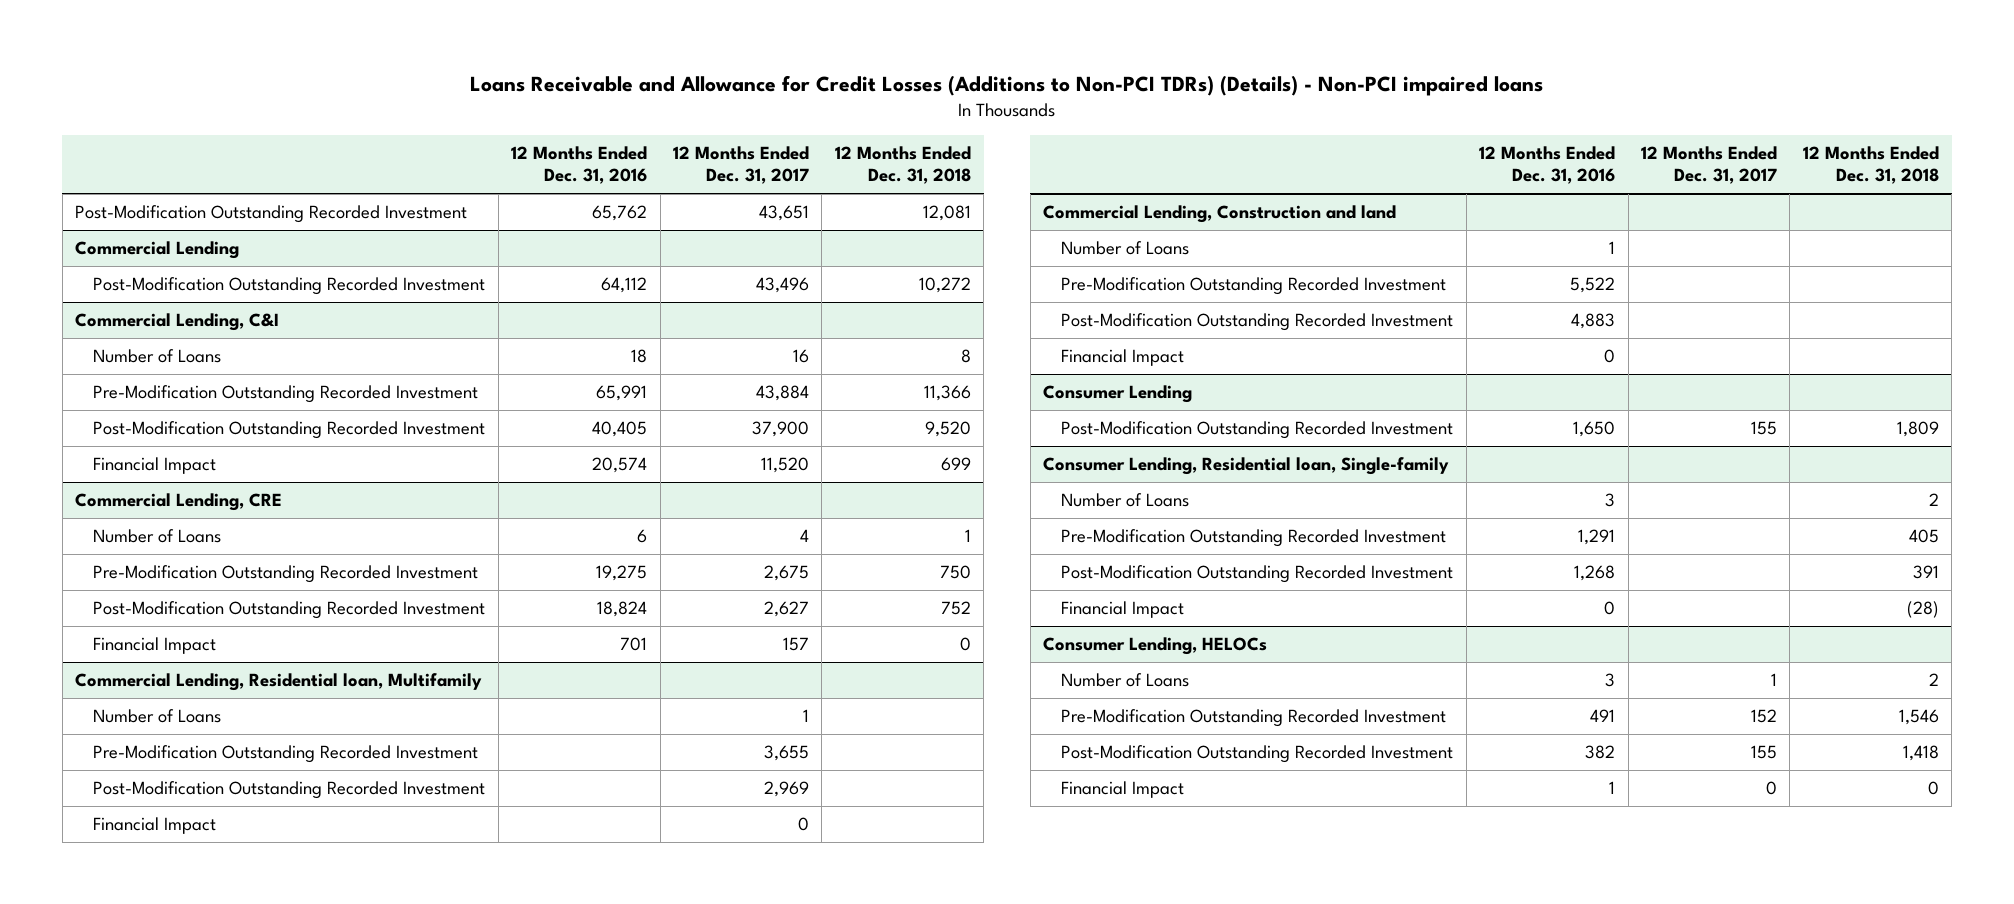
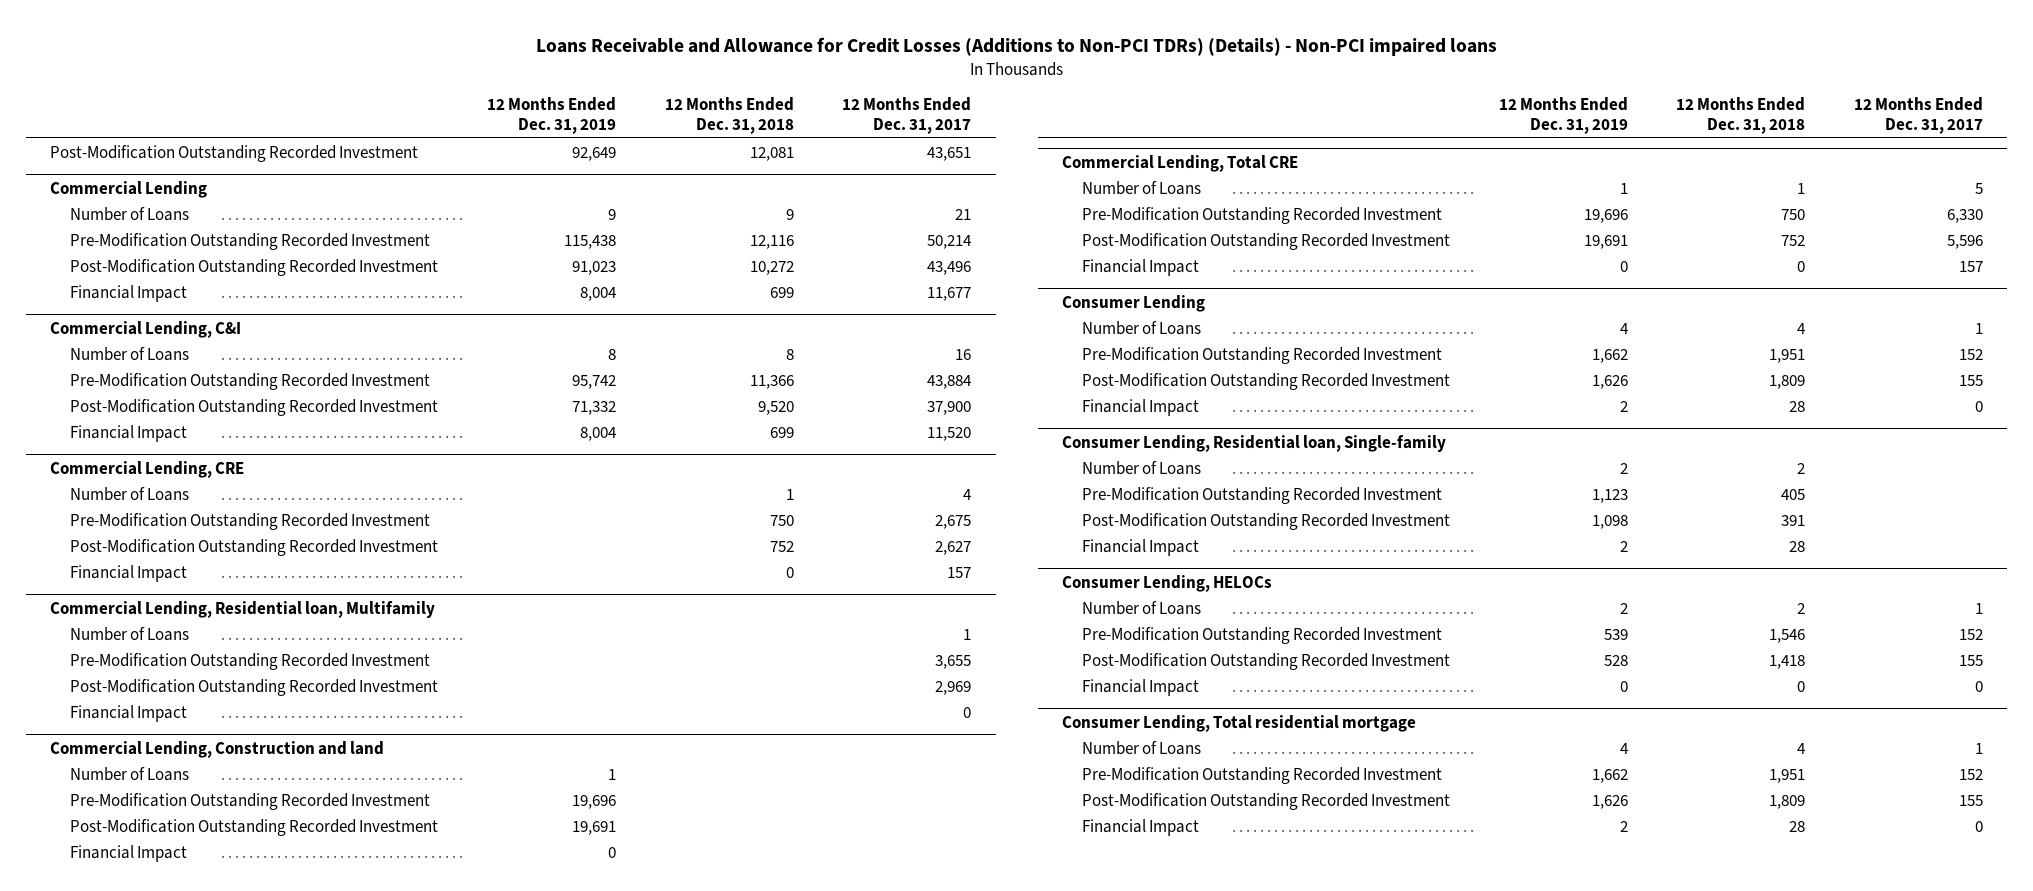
- | 12 Months Ended Dec. 31, 2016 | 12 Months Ended Dec. 31, 2017 | 12 Months Ended Dec. 31, 2018
+ | 12 Months Ended Dec. 31, 2019 | 12 Months Ended Dec. 31, 2018 | 12 Months Ended Dec. 31, 2017
@ Commercial Lending
+ Number of Loans | 9 | 9 | 21
+ Pre-Modification Outstanding Recorded Investment | 115,438 | 12,116 | 50,214
+ Financial Impact | 8,004 | 699 | 11,677
+ Commercial Lending, Total CRE
+ Number of Loans | 1 | 1 | 5
+ Pre-Modification Outstanding Recorded Investment | 19,696 | 750 | 6,330
+ Post-Modification Outstanding Recorded Investment | 19,691 | 752 | 5,596
+ Financial Impact | 0 | 0 | 157
@ Consumer Lending
+ Number of Loans | 4 | 4 | 1
+ Pre-Modification Outstanding Recorded Investment | 1,662 | 1,951 | 152
+ Financial Impact | 2 | 28 | 0
@ Consumer Lending, Residential loan, Single-family
- Financial Impact | 0 | | (28)
+ Financial Impact | 2 | 28 |
+ Consumer Lending, Total residential mortgage
+ Number of Loans | 4 | 4 | 1
+ Pre-Modification Outstanding Recorded Investment | 1,662 | 1,951 | 152
+ Post-Modification Outstanding Recorded Investment | 1,626 | 1,809 | 155
+ Financial Impact | 2 | 28 | 0

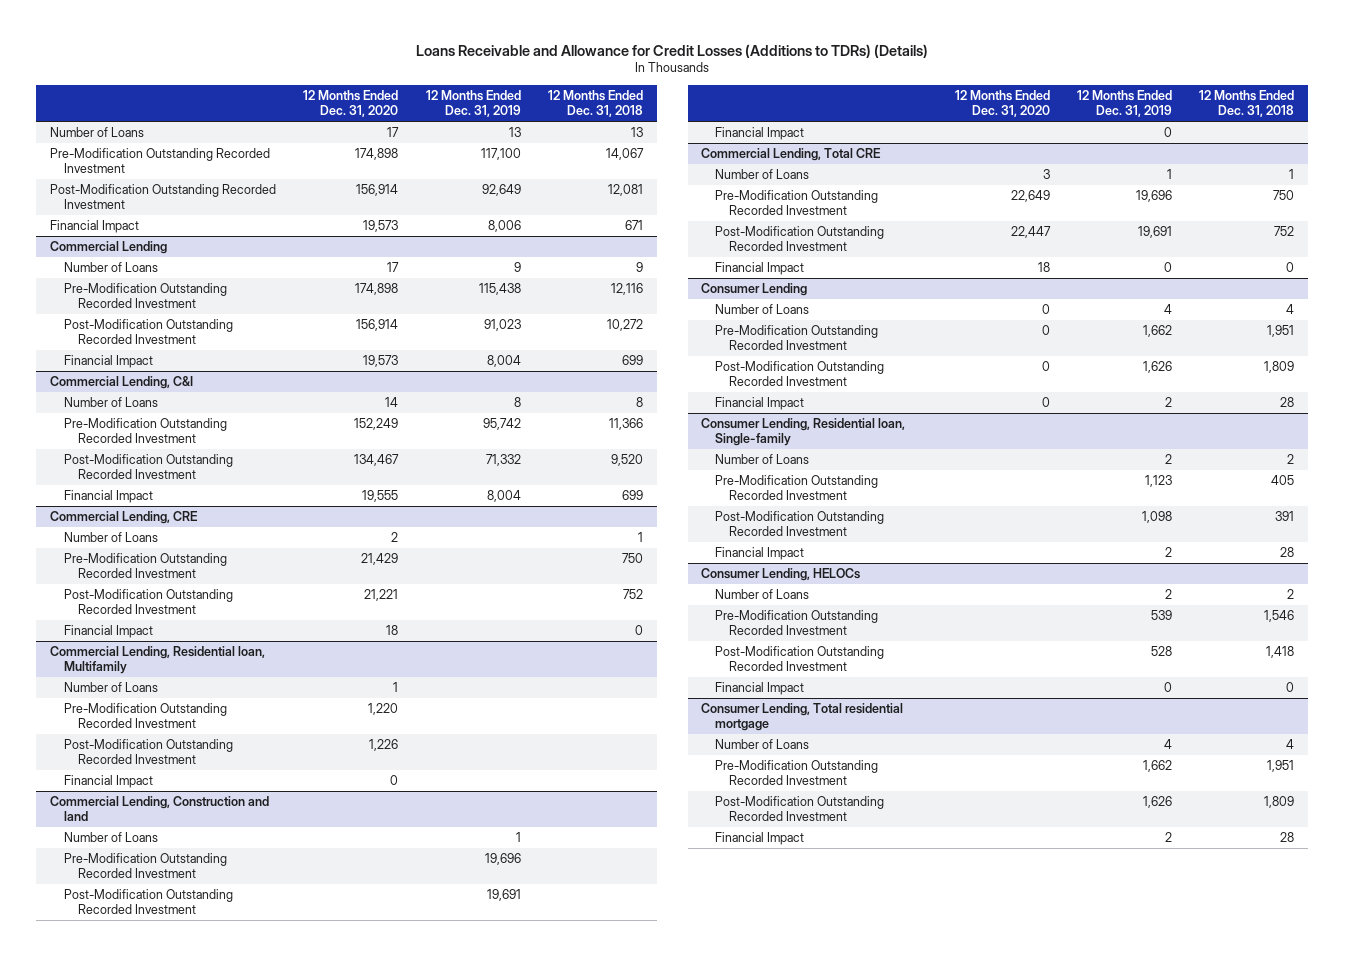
- Loans Receivable and Allowance for Credit Losses (Additions to Non-PCI TDRs) (Details) - Non-PCI impaired loans
+ Loans Receivable and Allowance for Credit Losses (Additions to TDRs) (Details)
- | 12 Months Ended Dec. 31, 2019 | 12 Months Ended Dec. 31, 2018 | 12 Months Ended Dec. 31, 2017
+ | 12 Months Ended Dec. 31, 2020 | 12 Months Ended Dec. 31, 2019 | 12 Months Ended Dec. 31, 2018
+ Number of Loans | 17 | 13 | 13
+ Pre-Modification Outstanding Recorded Investment | 174,898 | 117,100 | 14,067
+ Financial Impact | 19,573 | 8,006 | 671

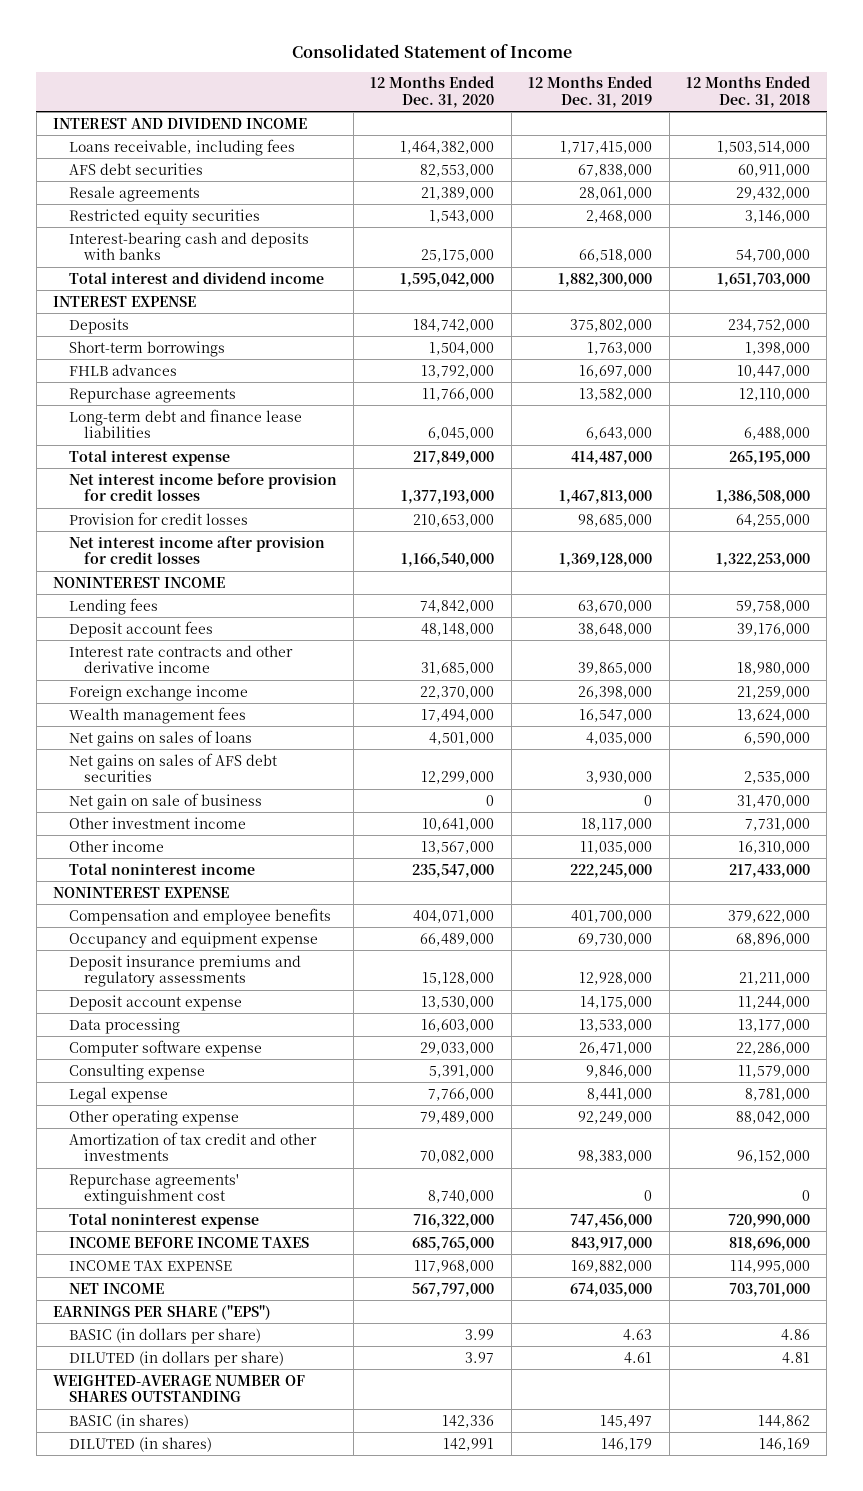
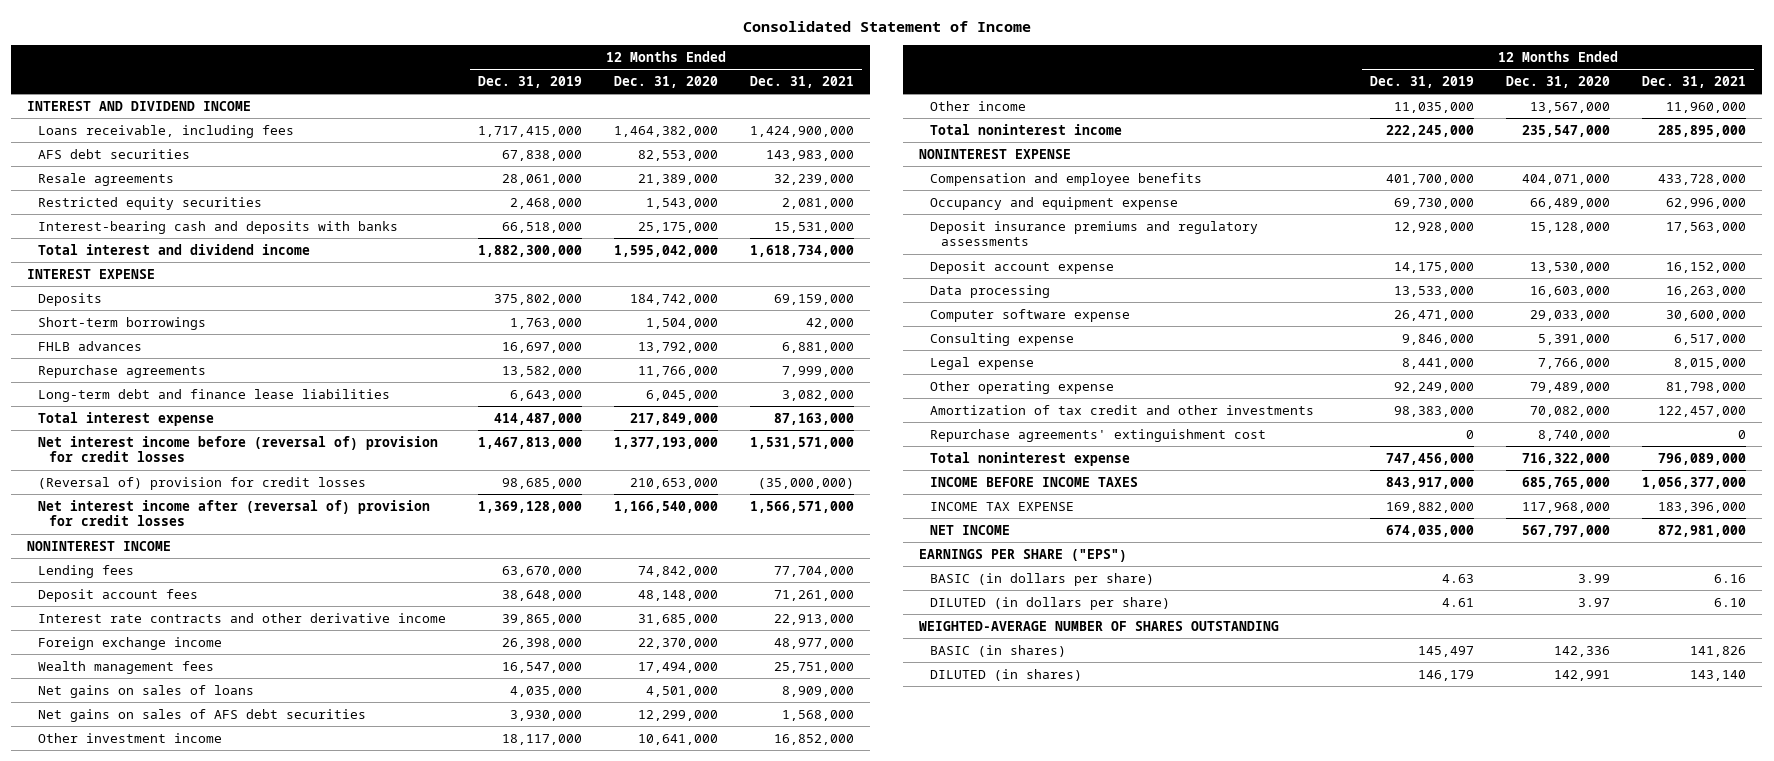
- | 12 Months Ended Dec. 31, 2020 | 12 Months Ended Dec. 31, 2019 | 12 Months Ended Dec. 31, 2018
+ | 12 Months Ended Dec. 31, 2019 | 12 Months Ended Dec. 31, 2020 | 12 Months Ended Dec. 31, 2021
- Net interest income before provision for credit losses | 1,377,193,000 | 1,467,813,000 | 1,386,508,000
- Provision for credit losses | 210,653,000 | 98,685,000 | 64,255,000
- Net interest income after provision for credit losses | 1,166,540,000 | 1,369,128,000 | 1,322,253,000
+ Net interest income before (reversal of) provision for credit losses | 1,467,813,000 | 1,377,193,000 | 1,531,571,000
+ (Reversal of) provision for credit losses | 98,685,000 | 210,653,000 | (35,000,000)
+ Net interest income after (reversal of) provision for credit losses | 1,369,128,000 | 1,166,540,000 | 1,566,571,000
- Net gain on sale of business | 0 | 0 | 31,470,000

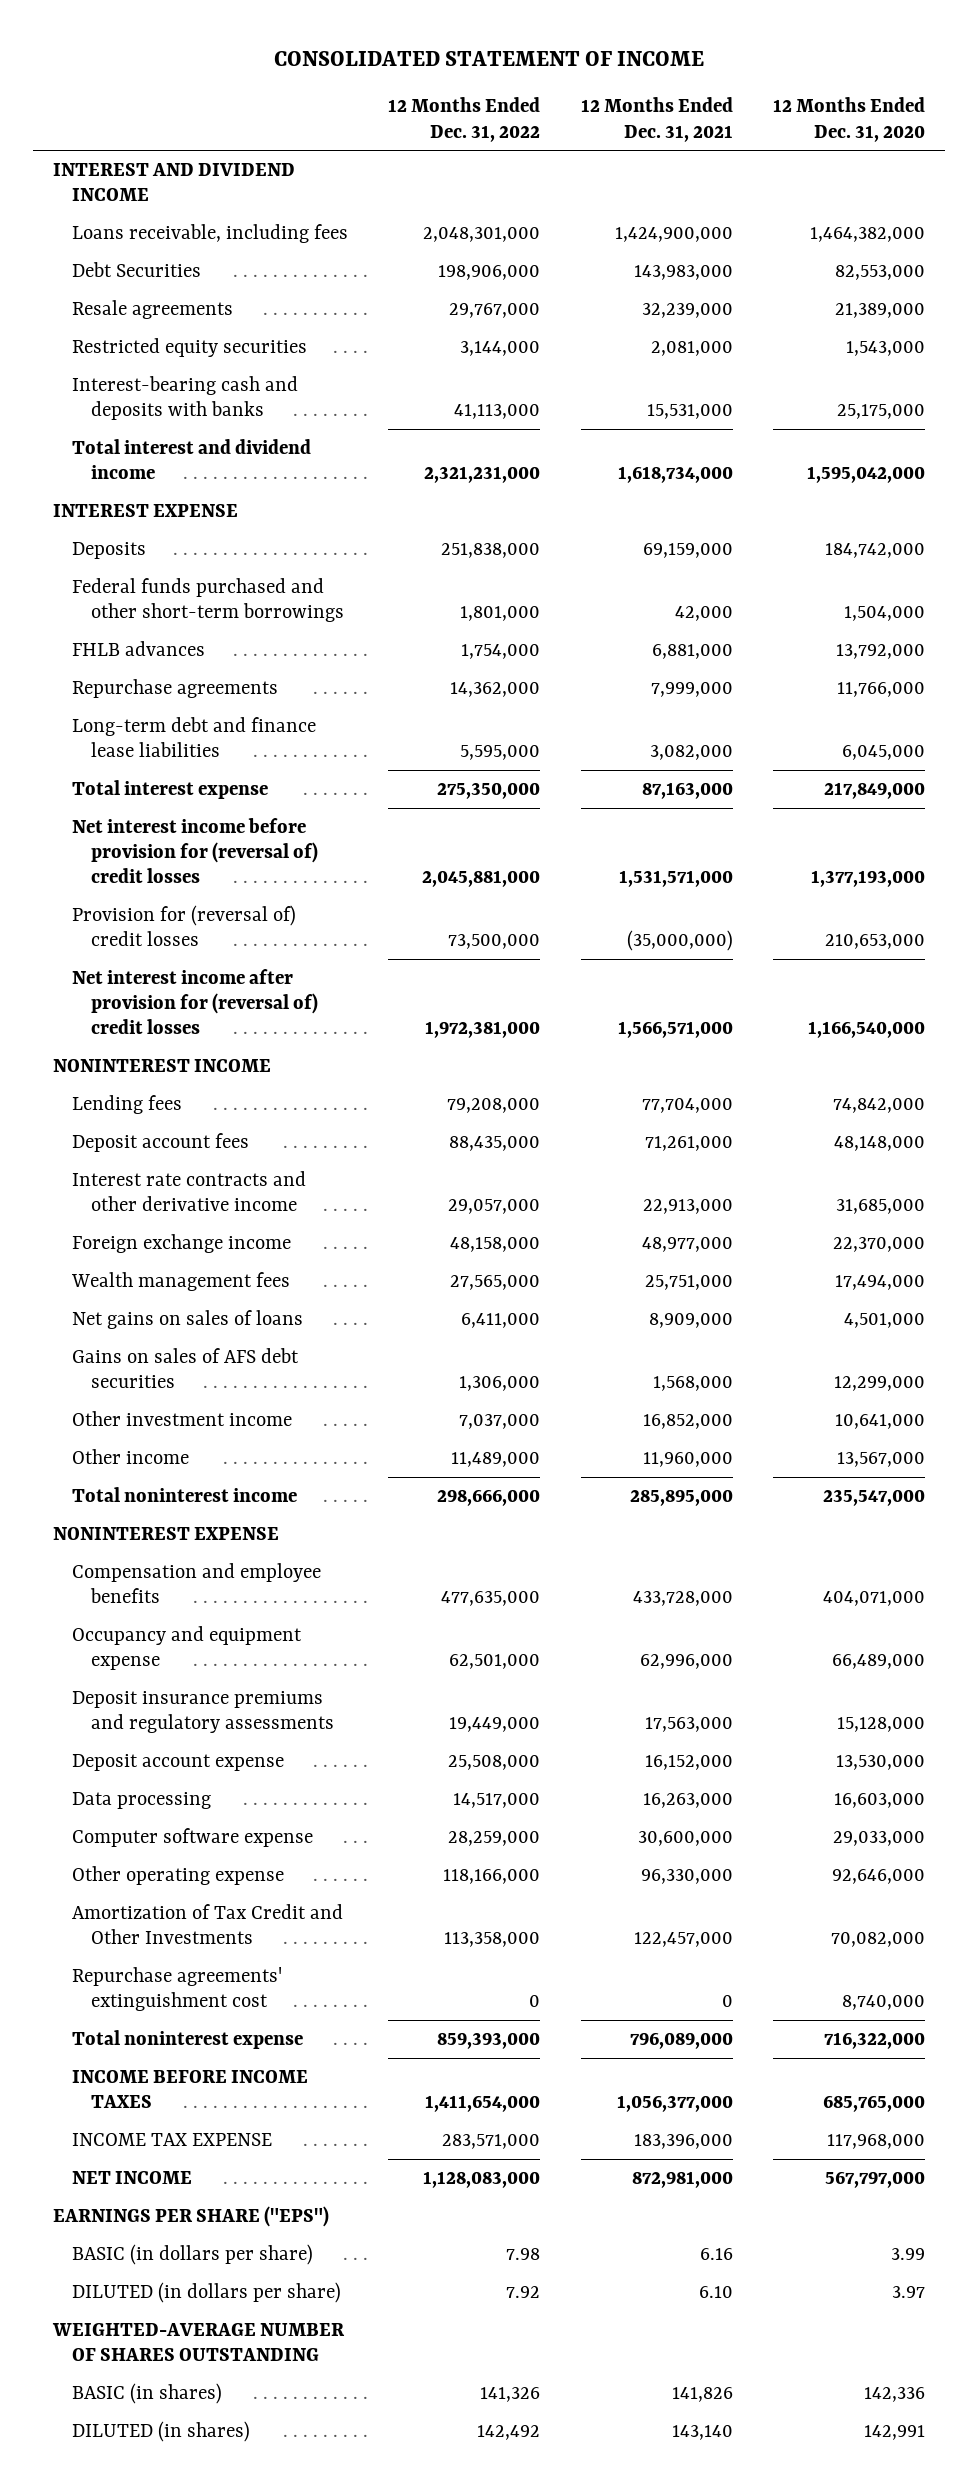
- Consolidated Statement of Income
+ CONSOLIDATED STATEMENT OF INCOME
- | 12 Months Ended Dec. 31, 2019 | 12 Months Ended Dec. 31, 2020 | 12 Months Ended Dec. 31, 2021
+ | 12 Months Ended Dec. 31, 2022 | 12 Months Ended Dec. 31, 2021 | 12 Months Ended Dec. 31, 2020
- AFS debt securities | 67,838,000 | 82,553,000 | 143,983,000
+ Debt Securities | 198,906,000 | 143,983,000 | 82,553,000
- Short-term borrowings | 1,763,000 | 1,504,000 | 42,000
+ Federal funds purchased and other short-term borrowings | 1,801,000 | 42,000 | 1,504,000
- Net interest income before (reversal of) provision for credit losses | 1,467,813,000 | 1,377,193,000 | 1,531,571,000
- (Reversal of) provision for credit losses | 98,685,000 | 210,653,000 | (35,000,000)
- Net interest income after (reversal of) provision for credit losses | 1,369,128,000 | 1,166,540,000 | 1,566,571,000
+ Net interest income before provision for (reversal of) credit losses | 2,045,881,000 | 1,531,571,000 | 1,377,193,000
+ Provision for (reversal of) credit losses | 73,500,000 | (35,000,000) | 210,653,000
+ Net interest income after provision for (reversal of) credit losses | 1,972,381,000 | 1,566,571,000 | 1,166,540,000
- Net gains on sales of AFS debt securities | 3,930,000 | 12,299,000 | 1,568,000
+ Gains on sales of AFS debt securities | 1,306,000 | 1,568,000 | 12,299,000
- Consulting expense | 9,846,000 | 5,391,000 | 6,517,000
- Legal expense | 8,441,000 | 7,766,000 | 8,015,000
- Other operating expense | 92,249,000 | 79,489,000 | 81,798,000
- Amortization of tax credit and other investments | 98,383,000 | 70,082,000 | 122,457,000
+ Other operating expense | 118,166,000 | 96,330,000 | 92,646,000
+ Amortization of Tax Credit and Other Investments | 113,358,000 | 122,457,000 | 70,082,000

